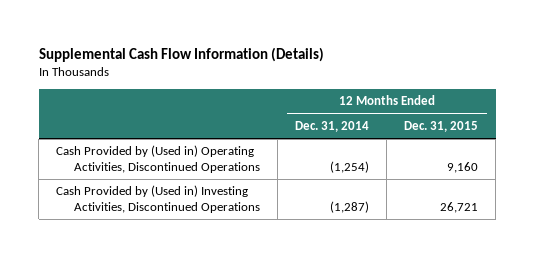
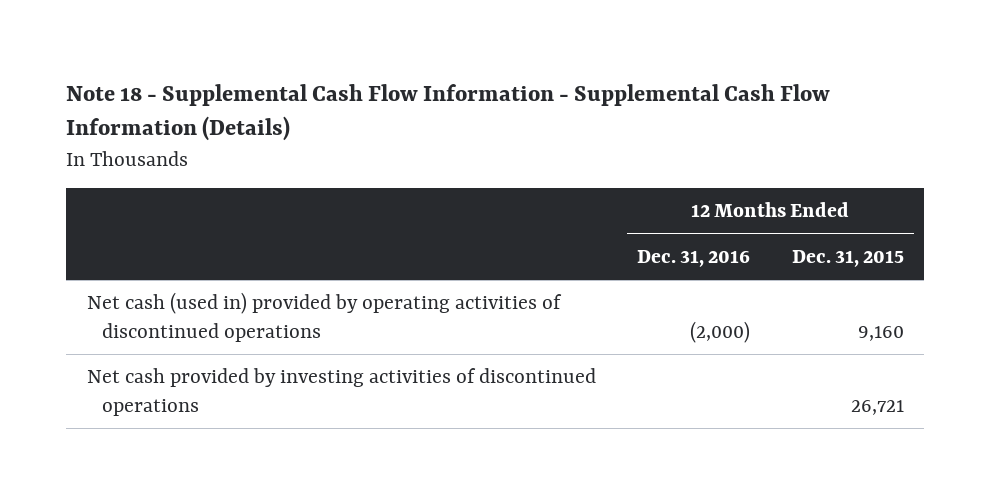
- Supplemental Cash Flow Information (Details)
+ Note 18 - Supplemental Cash Flow Information - Supplemental Cash Flow Information (Details)
- | 12 Months Ended Dec. 31, 2014 | 12 Months Ended Dec. 31, 2015
+ | 12 Months Ended Dec. 31, 2016 | 12 Months Ended Dec. 31, 2015
- Cash Provided by (Used in) Operating Activities, Discontinued Operations | (1,254) | 9,160
- Cash Provided by (Used in) Investing Activities, Discontinued Operations | (1,287) | 26,721
+ Net cash (used in) provided by operating activities of discontinued operations | (2,000) | 9,160
+ Net cash provided by investing activities of discontinued operations | | 26,721

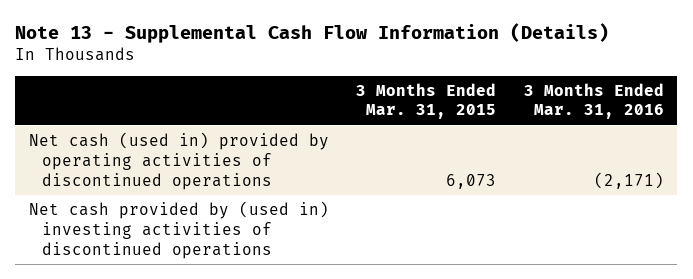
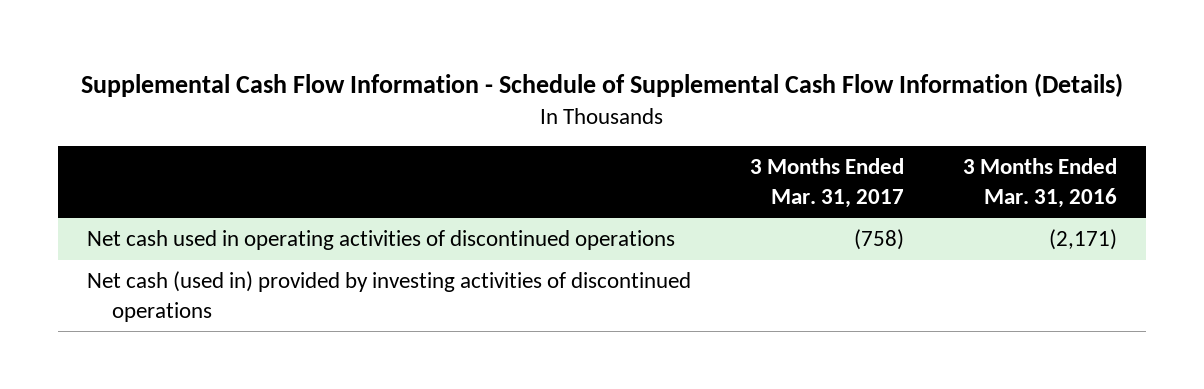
- Note 13 - Supplemental Cash Flow Information (Details)
+ Supplemental Cash Flow Information - Schedule of Supplemental Cash Flow Information (Details)
- | 3 Months Ended Mar. 31, 2015 | 3 Months Ended Mar. 31, 2016
+ | 3 Months Ended Mar. 31, 2017 | 3 Months Ended Mar. 31, 2016
- Net cash (used in) provided by operating activities of discontinued operations | 6,073 | (2,171)
- Net cash provided by (used in) investing activities of discontinued operations
+ Net cash used in operating activities of discontinued operations | (758) | (2,171)
+ Net cash (used in) provided by investing activities of discontinued operations

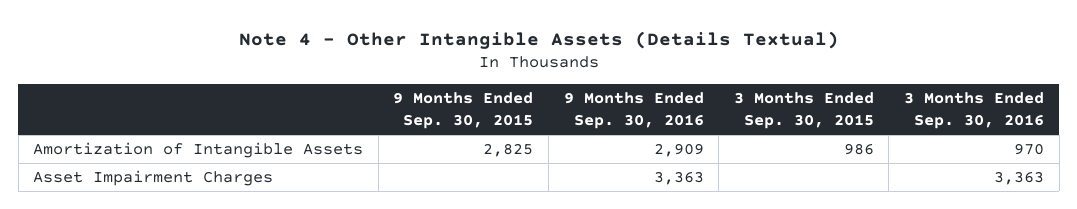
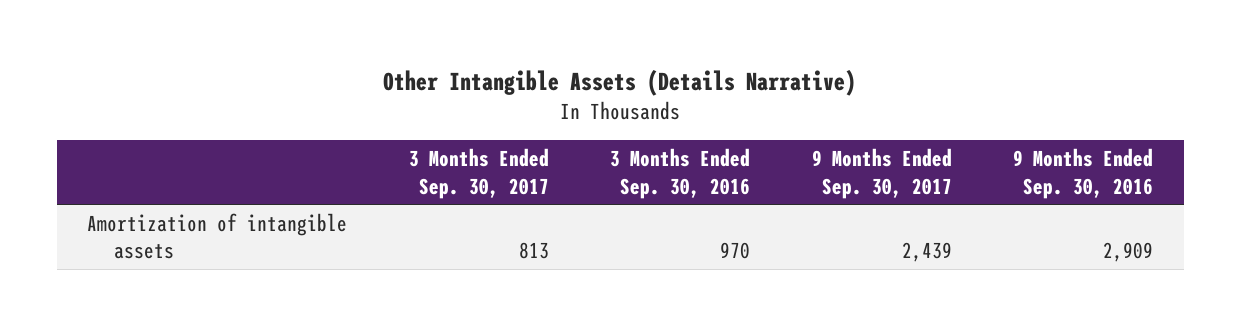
- Note 4 - Other Intangible Assets (Details Textual)
+ Other Intangible Assets (Details Narrative)
- | 9 Months Ended Sep. 30, 2015 | 9 Months Ended Sep. 30, 2016 | 3 Months Ended Sep. 30, 2015 | 3 Months Ended Sep. 30, 2016
+ | 3 Months Ended Sep. 30, 2017 | 3 Months Ended Sep. 30, 2016 | 9 Months Ended Sep. 30, 2017 | 9 Months Ended Sep. 30, 2016
- Amortization of Intangible Assets | 2,825 | 2,909 | 986 | 970
- Asset Impairment Charges | | 3,363 | | 3,363
+ Amortization of intangible assets | 813 | 970 | 2,439 | 2,909

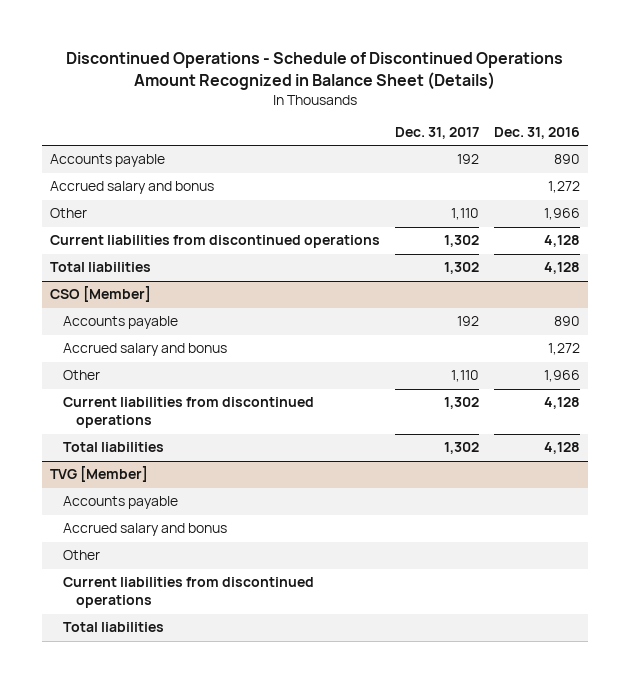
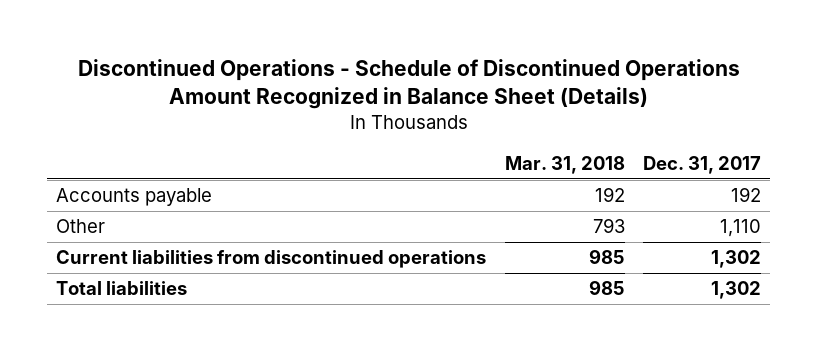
- | Dec. 31, 2017 | Dec. 31, 2016
+ | Mar. 31, 2018 | Dec. 31, 2017
- Accrued salary and bonus | | 1,272
- CSO [Member]
- Accounts payable | 192 | 890
- Accrued salary and bonus | | 1,272
- Other | 1,110 | 1,966
- Current liabilities from discontinued operations | 1,302 | 4,128
- Total liabilities | 1,302 | 4,128
- TVG [Member]
- Accounts payable
- Accrued salary and bonus
- Other
- Current liabilities from discontinued operations
- Total liabilities

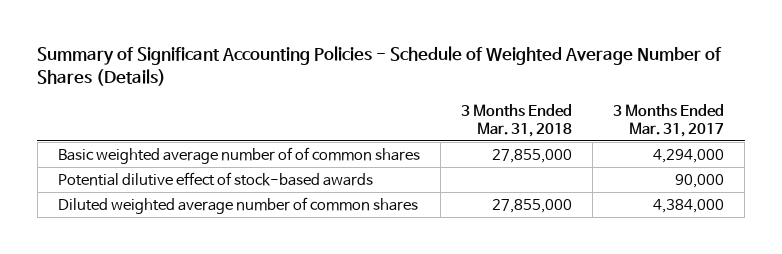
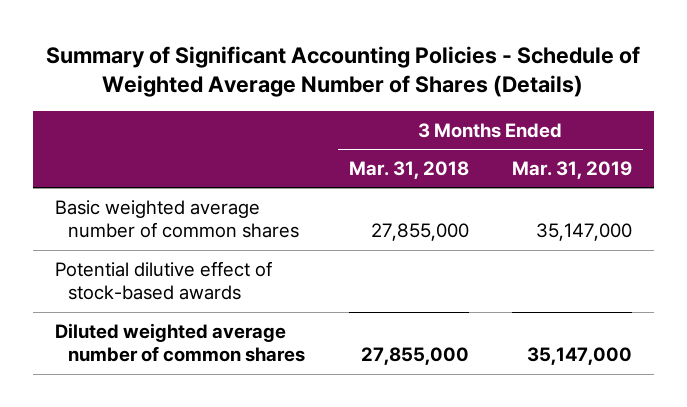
- | 3 Months Ended Mar. 31, 2018 | 3 Months Ended Mar. 31, 2017
+ | 3 Months Ended Mar. 31, 2018 | 3 Months Ended Mar. 31, 2019
- Basic weighted average number of of common shares | 27,855,000 | 4,294,000
+ Basic weighted average number of common shares | 27,855,000 | 35,147,000

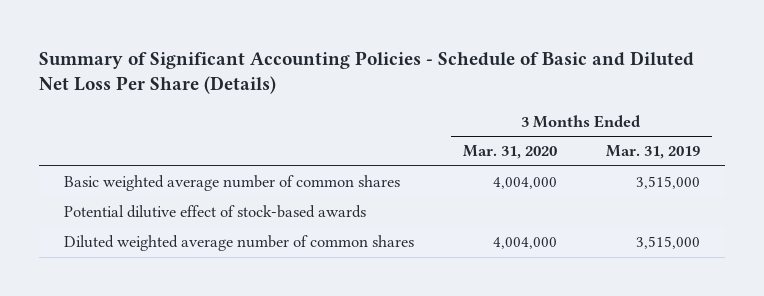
- Summary of Significant Accounting Policies - Schedule of Weighted Average Number of Shares (Details)
+ Summary of Significant Accounting Policies - Schedule of Basic and Diluted Net Loss Per Share (Details)
- | 3 Months Ended Mar. 31, 2018 | 3 Months Ended Mar. 31, 2019
+ | 3 Months Ended Mar. 31, 2020 | 3 Months Ended Mar. 31, 2019
- Basic weighted average number of common shares | 27,855,000 | 35,147,000
+ Basic weighted average number of common shares | 4,004,000 | 3,515,000
- Diluted weighted average number of common shares | 27,855,000 | 35,147,000
+ Diluted weighted average number of common shares | 4,004,000 | 3,515,000

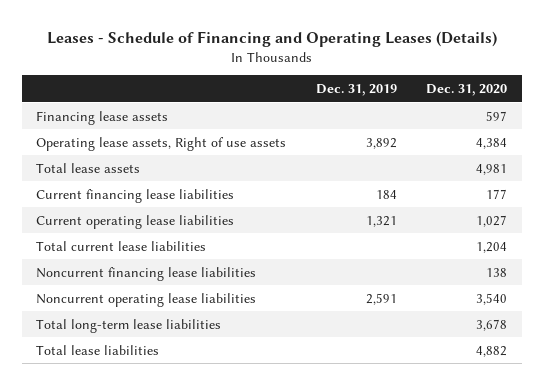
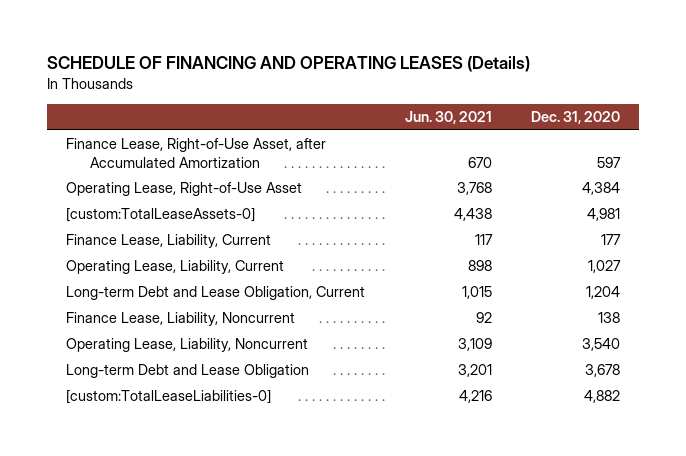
- Leases - Schedule of Financing and Operating Leases (Details)
+ SCHEDULE OF FINANCING AND OPERATING LEASES (Details)
- | Dec. 31, 2019 | Dec. 31, 2020
+ | Jun. 30, 2021 | Dec. 31, 2020
- Financing lease assets | | 597
- Operating lease assets, Right of use assets | 3,892 | 4,384
- Total lease assets | | 4,981
- Current financing lease liabilities | 184 | 177
- Current operating lease liabilities | 1,321 | 1,027
- Total current lease liabilities | | 1,204
- Noncurrent financing lease liabilities | | 138
- Noncurrent operating lease liabilities | 2,591 | 3,540
- Total long-term lease liabilities | | 3,678
- Total lease liabilities | | 4,882
+ Finance Lease, Right-of-Use Asset, after Accumulated Amortization | 670 | 597
+ Operating Lease, Right-of-Use Asset | 3,768 | 4,384
+ [custom:TotalLeaseAssets-0] | 4,438 | 4,981
+ Finance Lease, Liability, Current | 117 | 177
+ Operating Lease, Liability, Current | 898 | 1,027
+ Long-term Debt and Lease Obligation, Current | 1,015 | 1,204
+ Finance Lease, Liability, Noncurrent | 92 | 138
+ Operating Lease, Liability, Noncurrent | 3,109 | 3,540
+ Long-term Debt and Lease Obligation | 3,201 | 3,678
+ [custom:TotalLeaseLiabilities-0] | 4,216 | 4,882

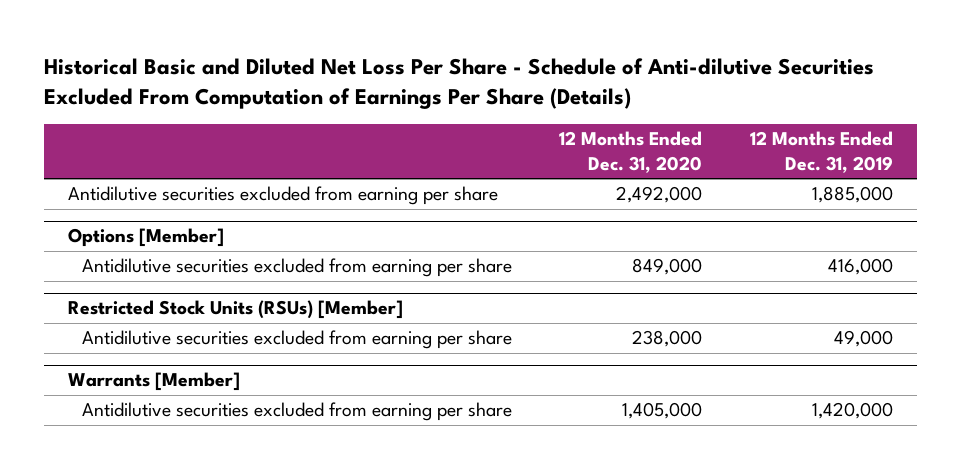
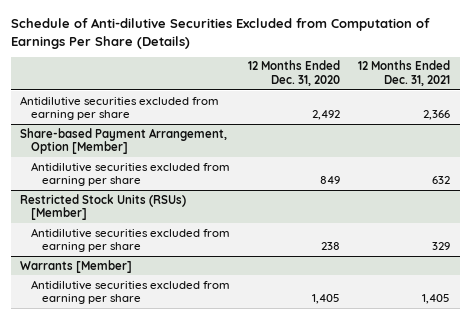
- Historical Basic and Diluted Net Loss Per Share - Schedule of Anti-dilutive Securities Excluded From Computation of Earnings Per Share (Details)
+ Schedule of Anti-dilutive Securities Excluded from Computation of Earnings Per Share (Details)
- | 12 Months Ended Dec. 31, 2020 | 12 Months Ended Dec. 31, 2019
+ | 12 Months Ended Dec. 31, 2020 | 12 Months Ended Dec. 31, 2021
- Antidilutive securities excluded from earning per share | 2,492,000 | 1,885,000
- Options [Member]
- Antidilutive securities excluded from earning per share | 849,000 | 416,000
+ Antidilutive securities excluded from earning per share | 2,492 | 2,366
+ Share-based Payment Arrangement, Option [Member]
+ Antidilutive securities excluded from earning per share | 849 | 632
@ Restricted Stock Units (RSUs) [Member]
- Antidilutive securities excluded from earning per share | 238,000 | 49,000
+ Antidilutive securities excluded from earning per share | 238 | 329
@ Warrants [Member]
- Antidilutive securities excluded from earning per share | 1,405,000 | 1,420,000
+ Antidilutive securities excluded from earning per share | 1,405 | 1,405

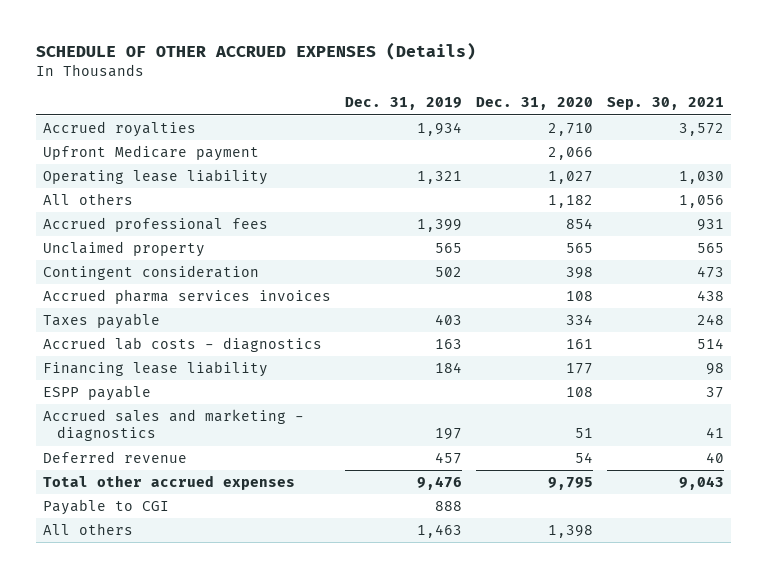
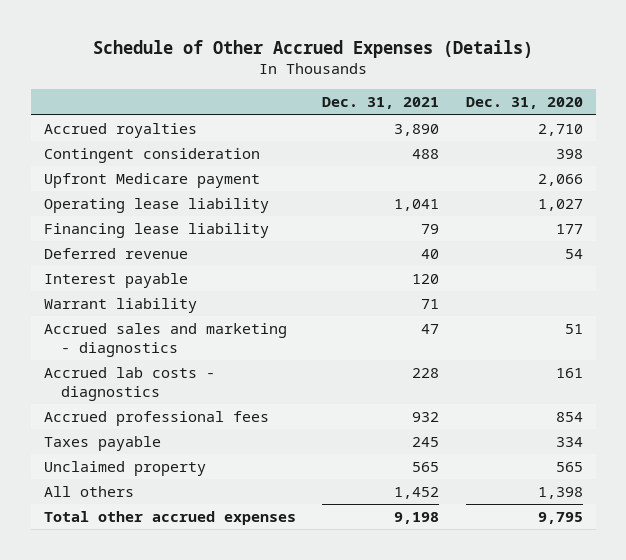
- SCHEDULE OF OTHER ACCRUED EXPENSES (Details)
+ Schedule of Other Accrued Expenses (Details)
- | Dec. 31, 2019 | Dec. 31, 2020 | Sep. 30, 2021
+ | Dec. 31, 2021 | Dec. 31, 2020
moved up: Contingent consideration | 488 | 398
- All others | | 1,182 | 1,056
- Accrued pharma services invoices | | 108 | 438
- ESPP payable | | 108 | 37
- Payable to CGI | 888 | |
+ Interest payable | 120 |
+ Warrant liability | 71 |
moved down: Accrued sales and marketing - diagnostics | 47 | 51
moved down: Accrued lab costs - diagnostics | 228 | 161
moved down: Accrued professional fees | 932 | 854
moved down: Taxes payable | 245 | 334
moved down: Unclaimed property | 565 | 565
moved down: Total other accrued expenses | 9,198 | 9,795

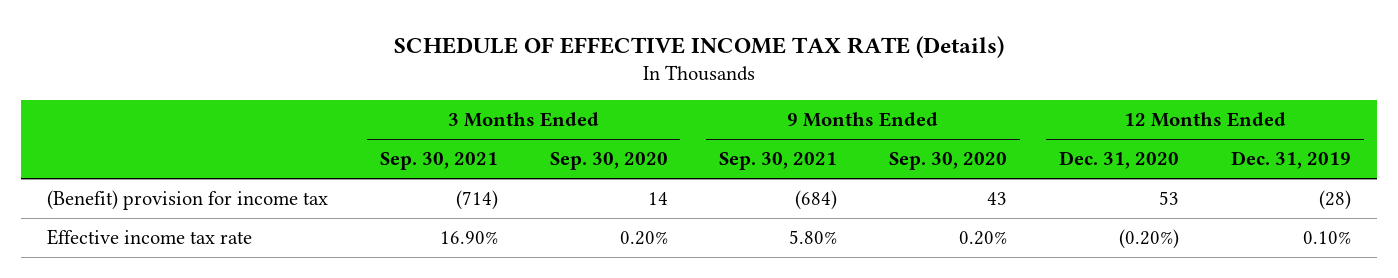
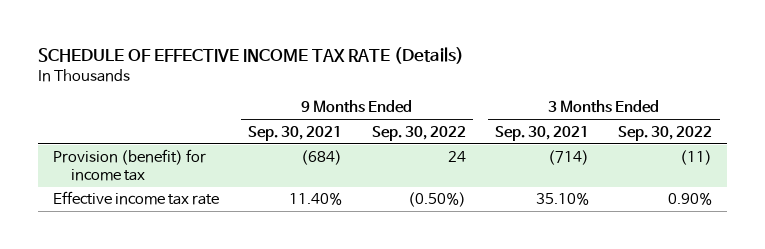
- | 3 Months Ended Sep. 30, 2021 | 3 Months Ended Sep. 30, 2020 | 9 Months Ended Sep. 30, 2021 | 9 Months Ended Sep. 30, 2020 | 12 Months Ended Dec. 31, 2020 | 12 Months Ended Dec. 31, 2019
+ | 9 Months Ended Sep. 30, 2021 | 9 Months Ended Sep. 30, 2022 | 3 Months Ended Sep. 30, 2021 | 3 Months Ended Sep. 30, 2022
- (Benefit) provision for income tax | (714) | 14 | (684) | 43 | 53 | (28)
- Effective income tax rate | 16.90% | 0.20% | 5.80% | 0.20% | (0.20%) | 0.10%
+ Provision (benefit) for income tax | (684) | 24 | (714) | (11)
+ Effective income tax rate | 11.40% | (0.50%) | 35.10% | 0.90%

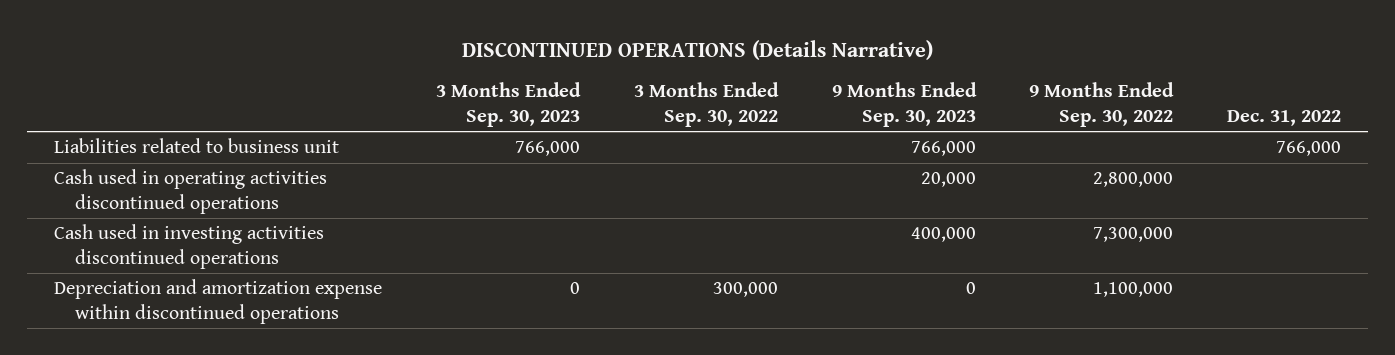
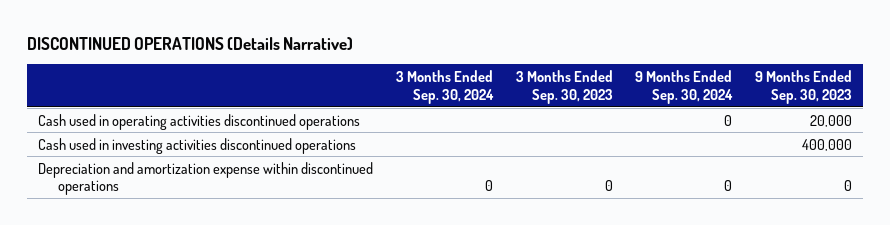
- | 3 Months Ended Sep. 30, 2023 | 3 Months Ended Sep. 30, 2022 | 9 Months Ended Sep. 30, 2023 | 9 Months Ended Sep. 30, 2022 | Dec. 31, 2022
+ | 3 Months Ended Sep. 30, 2024 | 3 Months Ended Sep. 30, 2023 | 9 Months Ended Sep. 30, 2024 | 9 Months Ended Sep. 30, 2023
- Liabilities related to business unit | 766,000 | | 766,000 | | 766,000

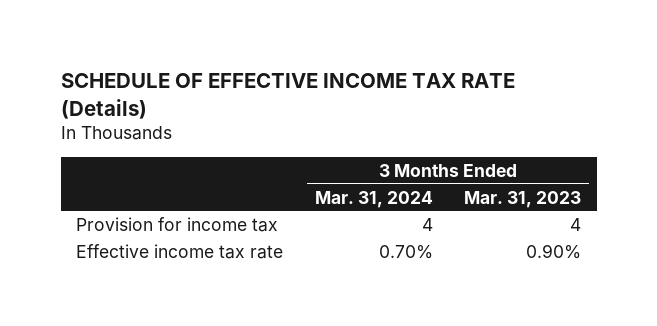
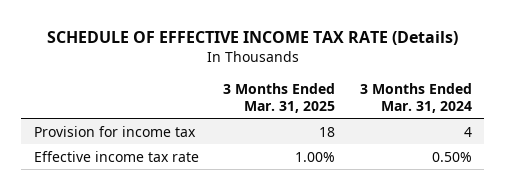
- | 3 Months Ended Mar. 31, 2024 | 3 Months Ended Mar. 31, 2023
+ | 3 Months Ended Mar. 31, 2025 | 3 Months Ended Mar. 31, 2024
- Effective income tax rate | 0.70% | 0.90%
+ Effective income tax rate | 1.00% | 0.50%

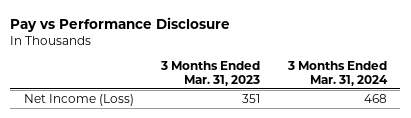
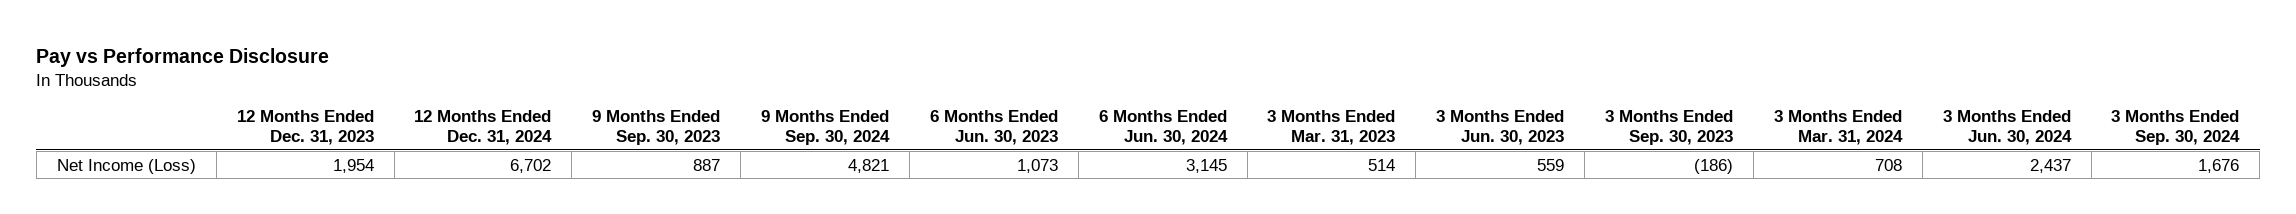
- | 3 Months Ended Mar. 31, 2023 | 3 Months Ended Mar. 31, 2024
+ | 12 Months Ended Dec. 31, 2023 | 12 Months Ended Dec. 31, 2024 | 9 Months Ended Sep. 30, 2023 | 9 Months Ended Sep. 30, 2024 | 6 Months Ended Jun. 30, 2023 | 6 Months Ended Jun. 30, 2024 | 3 Months Ended Mar. 31, 2023 | 3 Months Ended Jun. 30, 2023 | 3 Months Ended Sep. 30, 2023 | 3 Months Ended Mar. 31, 2024 | 3 Months Ended Jun. 30, 2024 | 3 Months Ended Sep. 30, 2024
- Net Income (Loss) | 351 | 468
+ Net Income (Loss) | 1,954 | 6,702 | 887 | 4,821 | 1,073 | 3,145 | 514 | 559 | (186) | 708 | 2,437 | 1,676

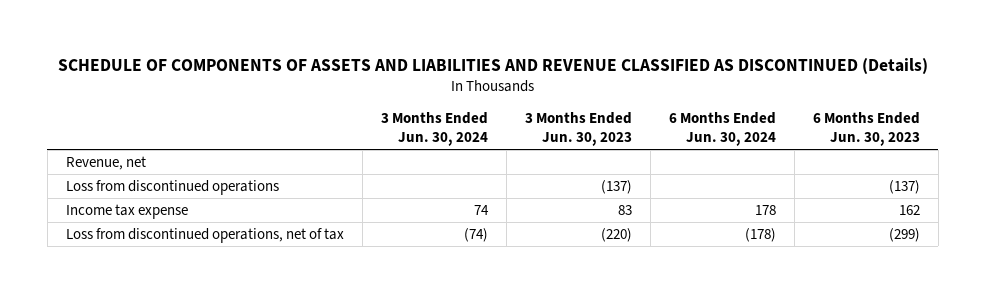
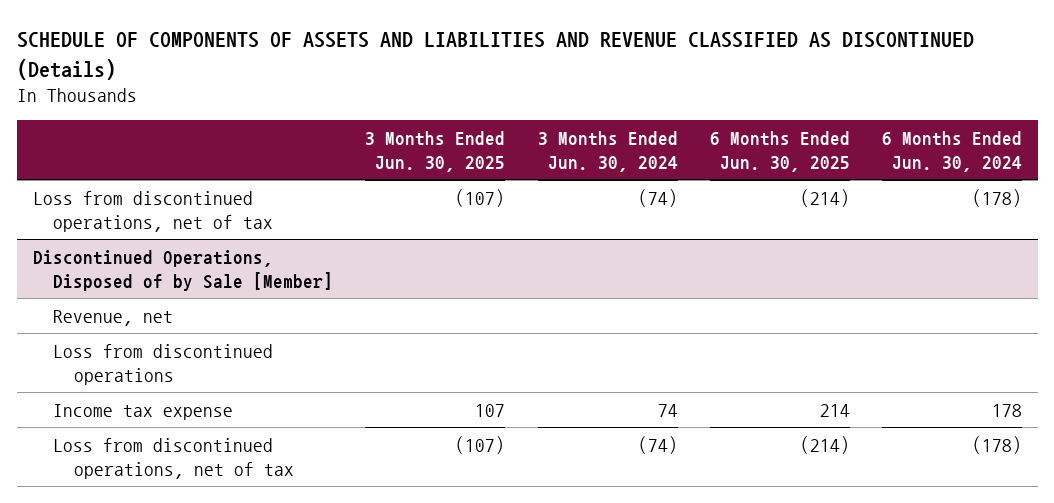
- | 3 Months Ended Jun. 30, 2024 | 3 Months Ended Jun. 30, 2023 | 6 Months Ended Jun. 30, 2024 | 6 Months Ended Jun. 30, 2023
+ | 3 Months Ended Jun. 30, 2025 | 3 Months Ended Jun. 30, 2024 | 6 Months Ended Jun. 30, 2025 | 6 Months Ended Jun. 30, 2024
+ Loss from discontinued operations, net of tax | (107) | (74) | (214) | (178)
+ Discontinued Operations, Disposed of by Sale [Member]

